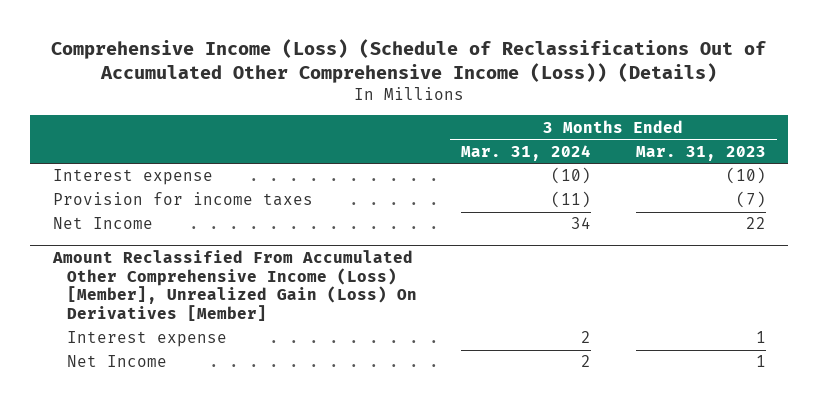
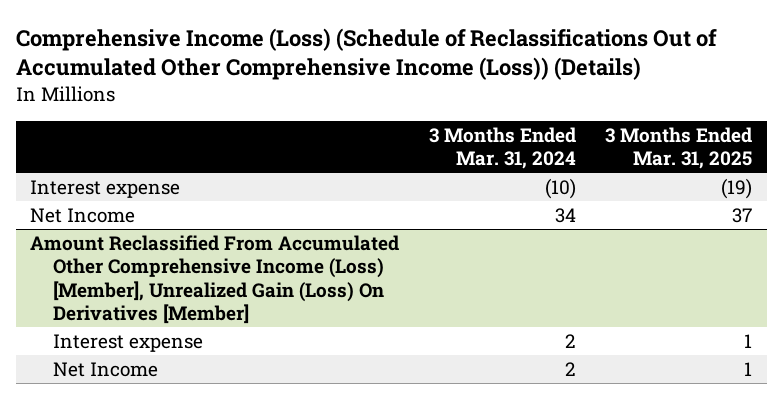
- | 3 Months Ended Mar. 31, 2024 | 3 Months Ended Mar. 31, 2023
+ | 3 Months Ended Mar. 31, 2024 | 3 Months Ended Mar. 31, 2025
- Provision for income taxes | (11) | (7)

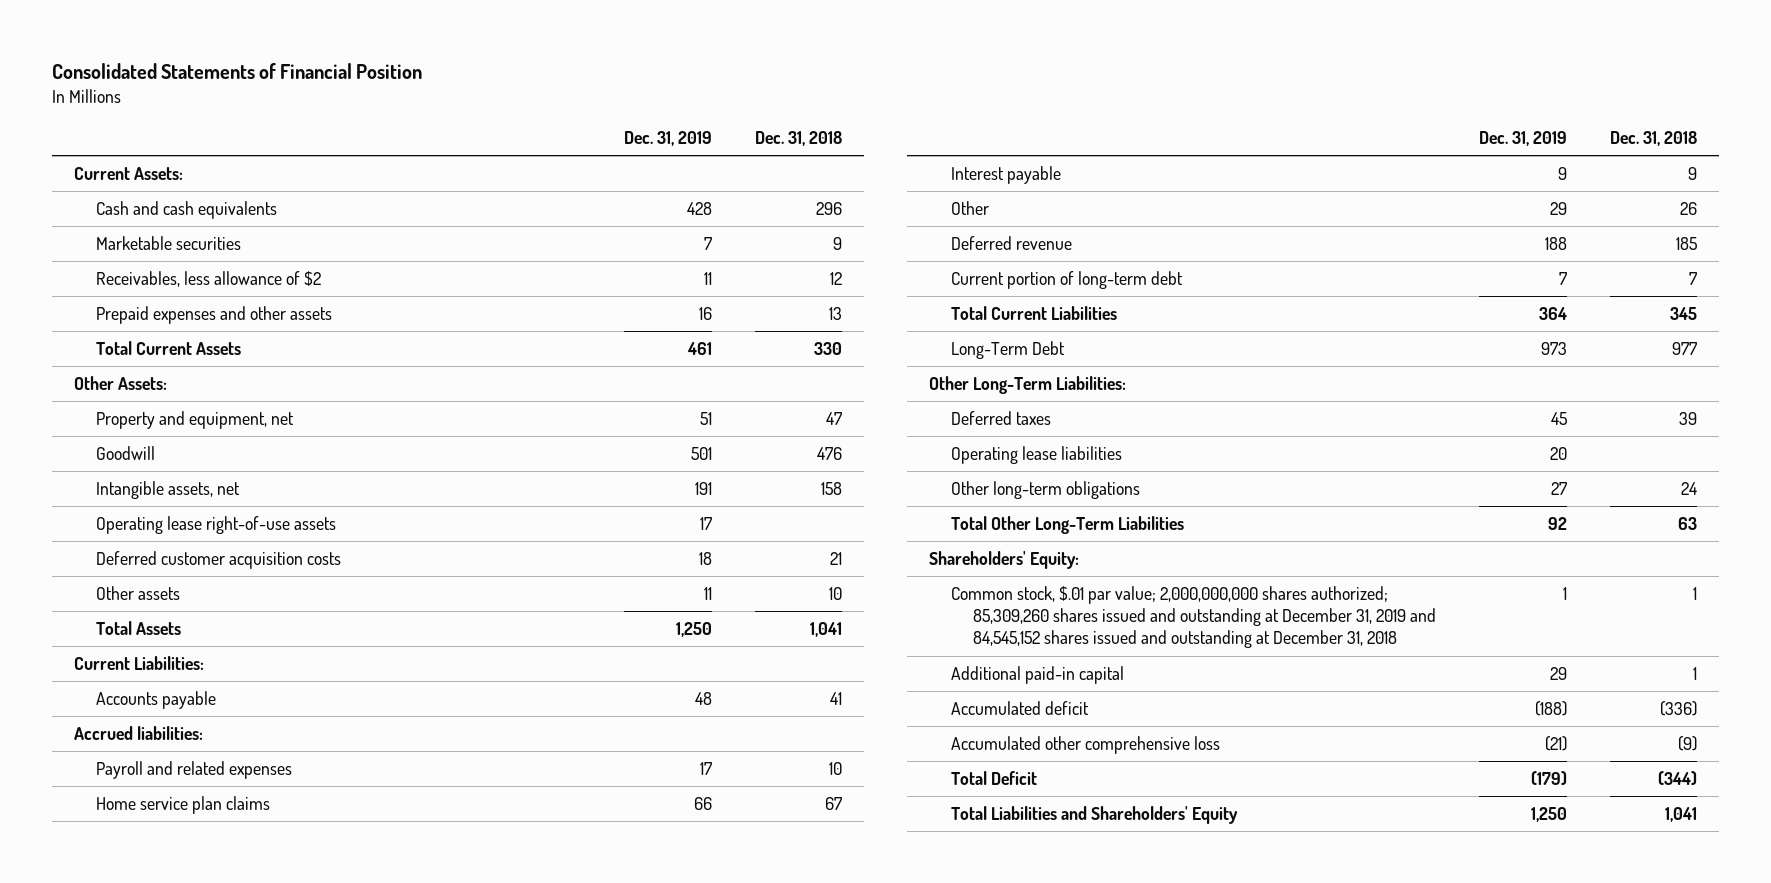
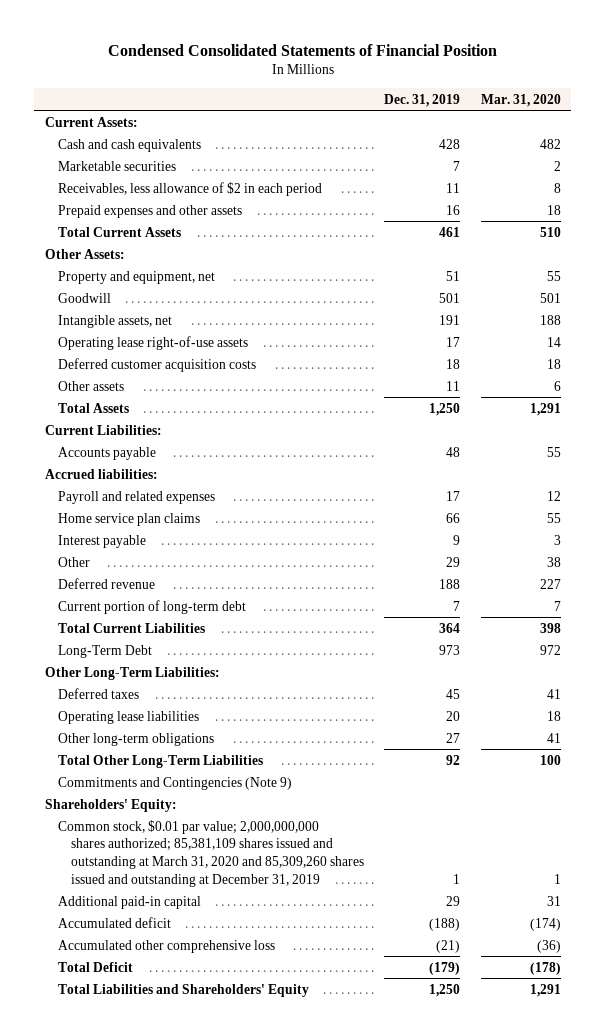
- Consolidated Statements of Financial Position
+ Condensed Consolidated Statements of Financial Position
- | Dec. 31, 2019 | Dec. 31, 2018
+ | Dec. 31, 2019 | Mar. 31, 2020
- Receivables, less allowance of $2 | 11 | 12
+ Receivables, less allowance of $2 in each period | 11 | 8
+ Commitments and Contingencies (Note 9)
- Common stock, $.01 par value; 2,000,000,000 shares authorized; 85,309,260 shares issued and outstanding at December 31, 2019 and 84,545,152 shares issued and outstanding at December 31, 2018 | 1 | 1
+ Common stock, $0.01 par value; 2,000,000,000 shares authorized; 85,381,109 shares issued and outstanding at March 31, 2020 and 85,309,260 shares issued and outstanding at December 31, 2019 | 1 | 1

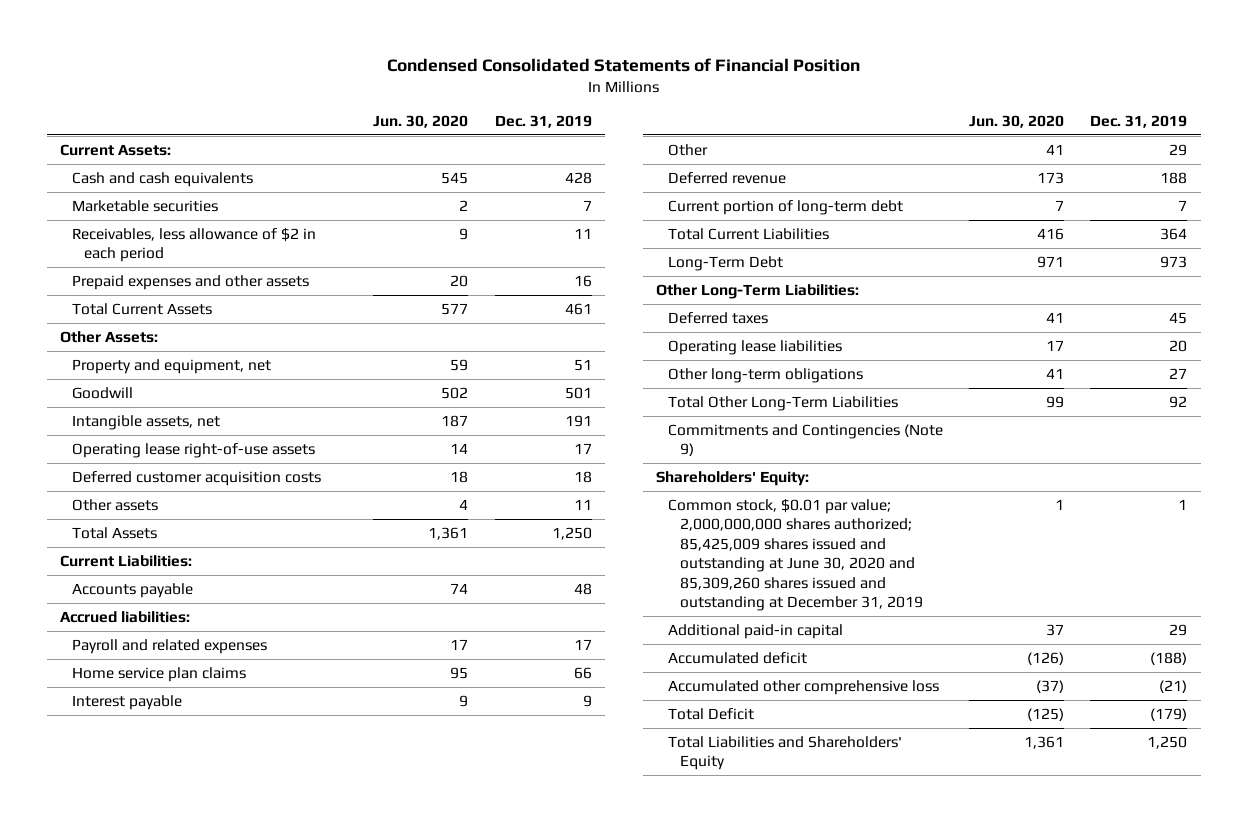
- | Dec. 31, 2019 | Mar. 31, 2020
+ | Jun. 30, 2020 | Dec. 31, 2019
- Common stock, $0.01 par value; 2,000,000,000 shares authorized; 85,381,109 shares issued and outstanding at March 31, 2020 and 85,309,260 shares issued and outstanding at December 31, 2019 | 1 | 1
+ Common stock, $0.01 par value; 2,000,000,000 shares authorized; 85,425,009 shares issued and outstanding at June 30, 2020 and 85,309,260 shares issued and outstanding at December 31, 2019 | 1 | 1

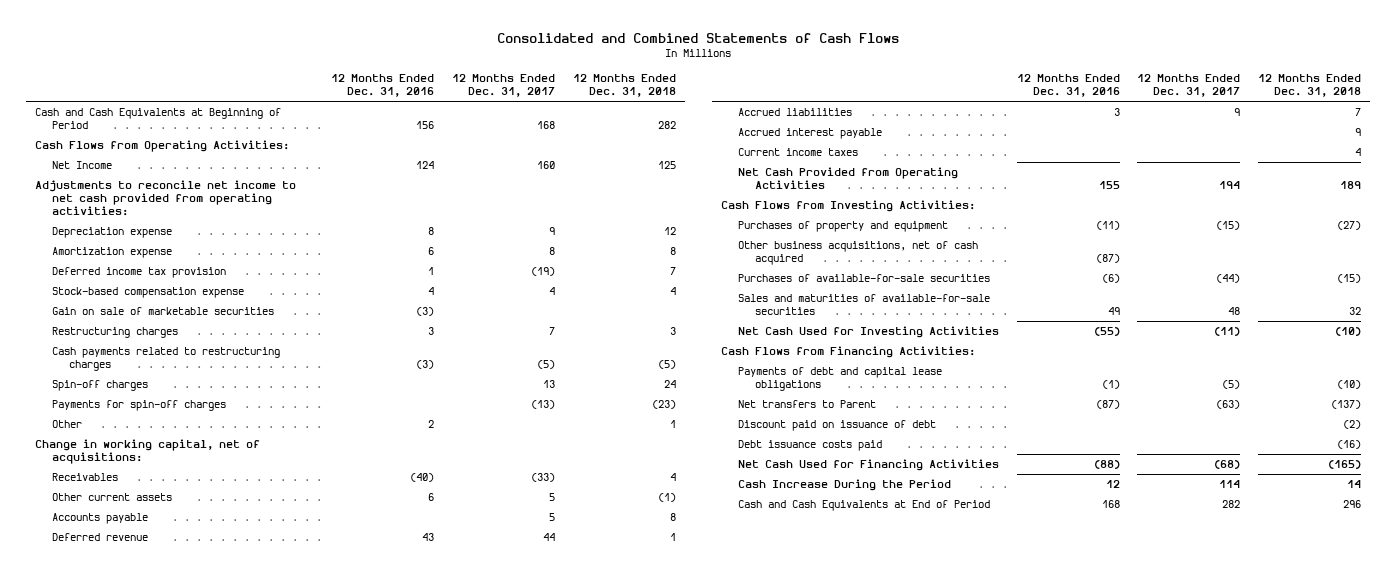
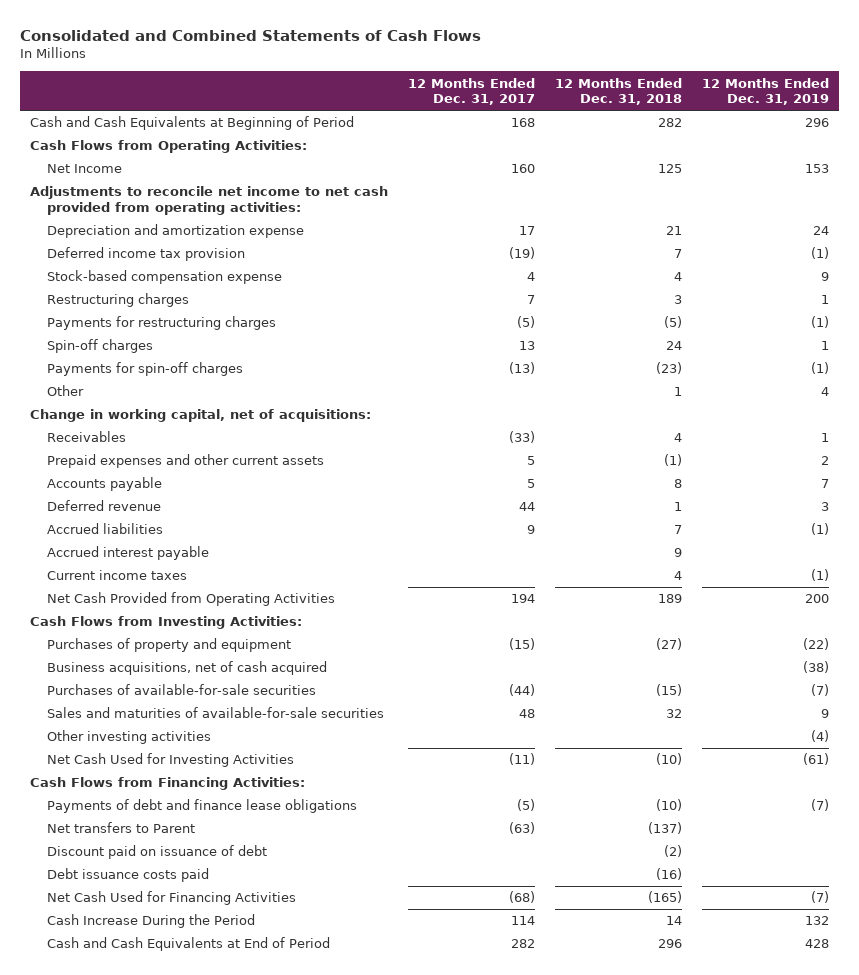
- | 12 Months Ended Dec. 31, 2016 | 12 Months Ended Dec. 31, 2017 | 12 Months Ended Dec. 31, 2018
+ | 12 Months Ended Dec. 31, 2017 | 12 Months Ended Dec. 31, 2018 | 12 Months Ended Dec. 31, 2019
- Depreciation expense | 8 | 9 | 12
- Amortization expense | 6 | 8 | 8
+ Depreciation and amortization expense | 17 | 21 | 24
- Gain on sale of marketable securities | (3) | |
- Cash payments related to restructuring charges | (3) | (5) | (5)
+ Payments for restructuring charges | (5) | (5) | (1)
- Other current assets | 6 | 5 | (1)
+ Prepaid expenses and other current assets | 5 | (1) | 2
- Other business acquisitions, net of cash acquired | (87) | |
+ Business acquisitions, net of cash acquired | | | (38)
+ Other investing activities | | | (4)
- Payments of debt and capital lease obligations | (1) | (5) | (10)
+ Payments of debt and finance lease obligations | (5) | (10) | (7)

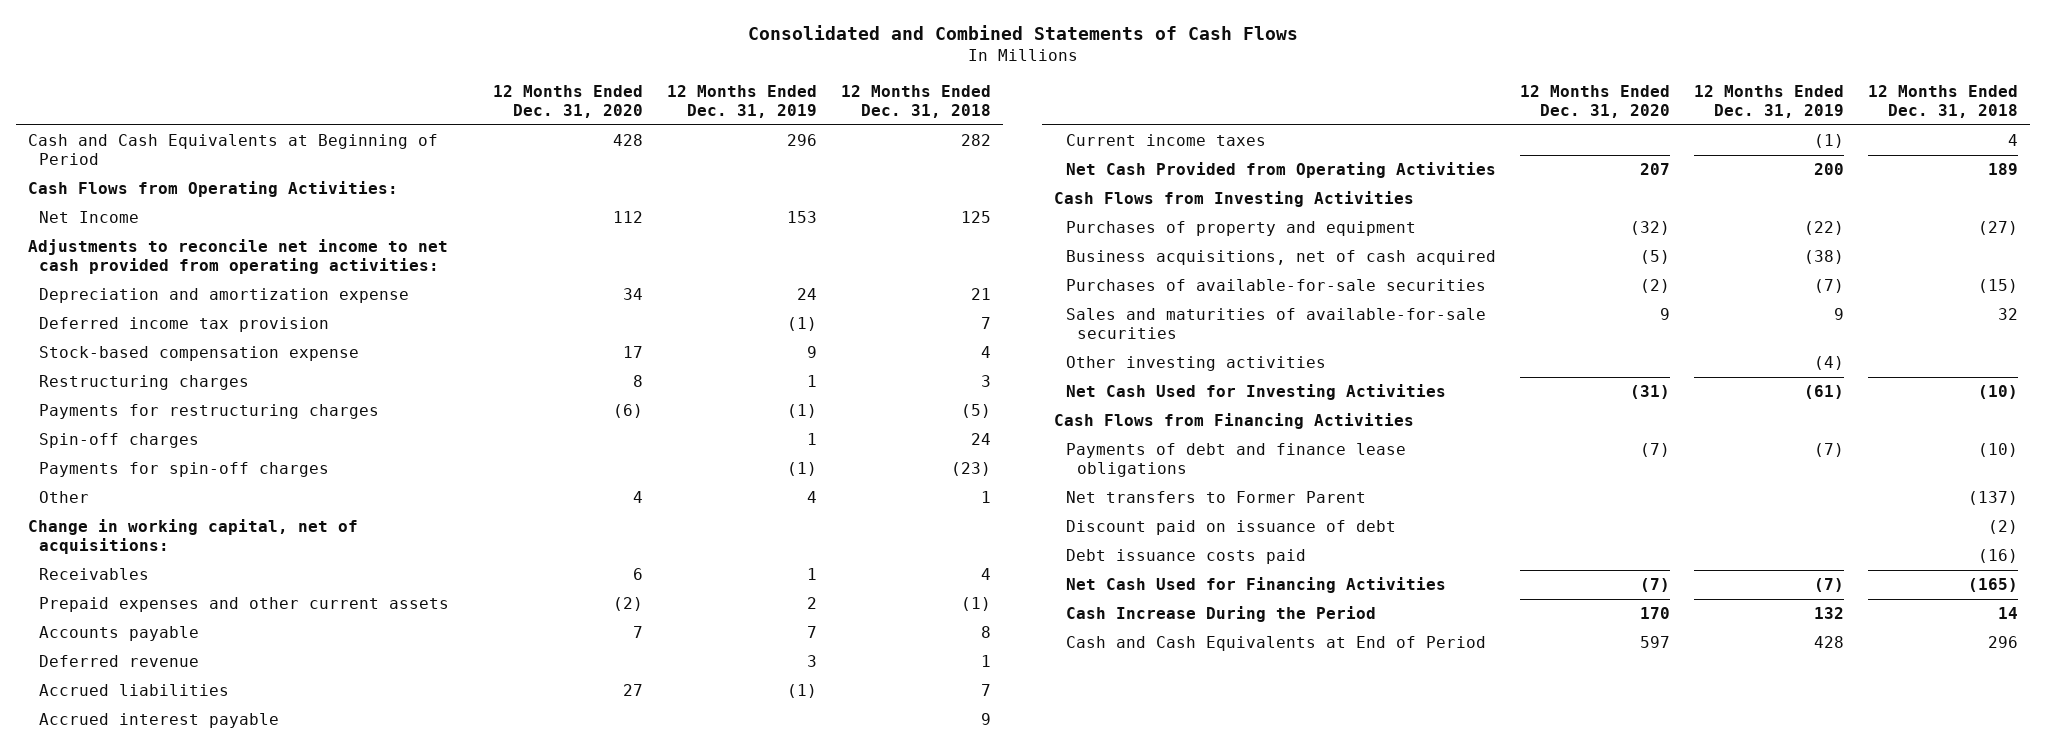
- | 12 Months Ended Dec. 31, 2017 | 12 Months Ended Dec. 31, 2018 | 12 Months Ended Dec. 31, 2019
+ | 12 Months Ended Dec. 31, 2020 | 12 Months Ended Dec. 31, 2019 | 12 Months Ended Dec. 31, 2018
- Cash Flows from Investing Activities:
+ Cash Flows from Investing Activities
- Cash Flows from Financing Activities:
+ Cash Flows from Financing Activities
- Net transfers to Parent | (63) | (137) |
+ Net transfers to Former Parent | | | (137)

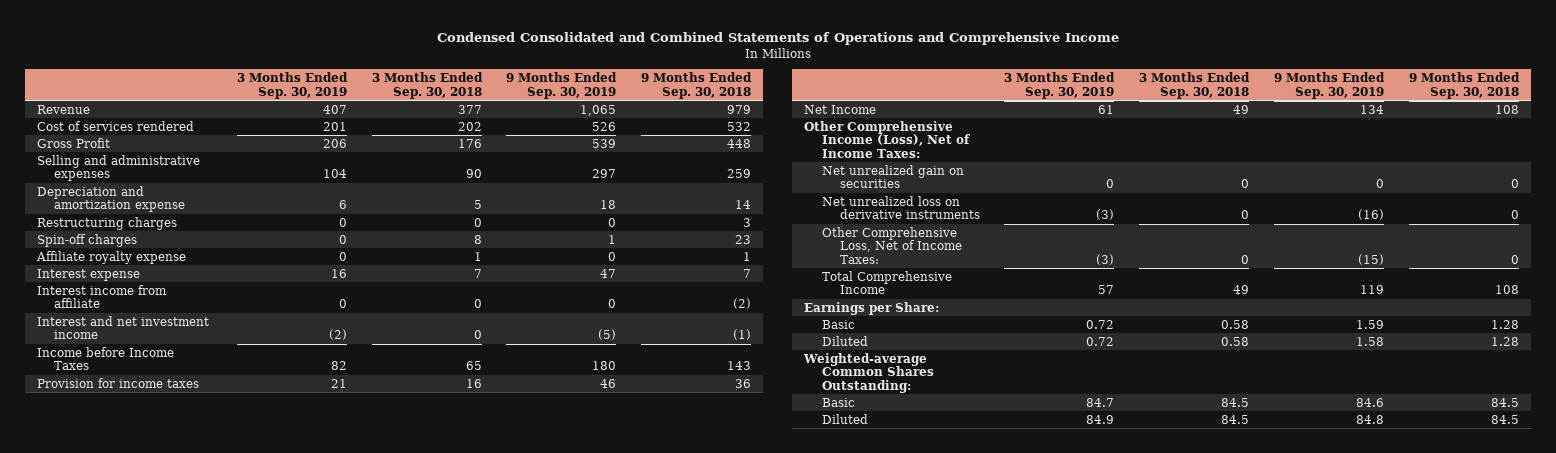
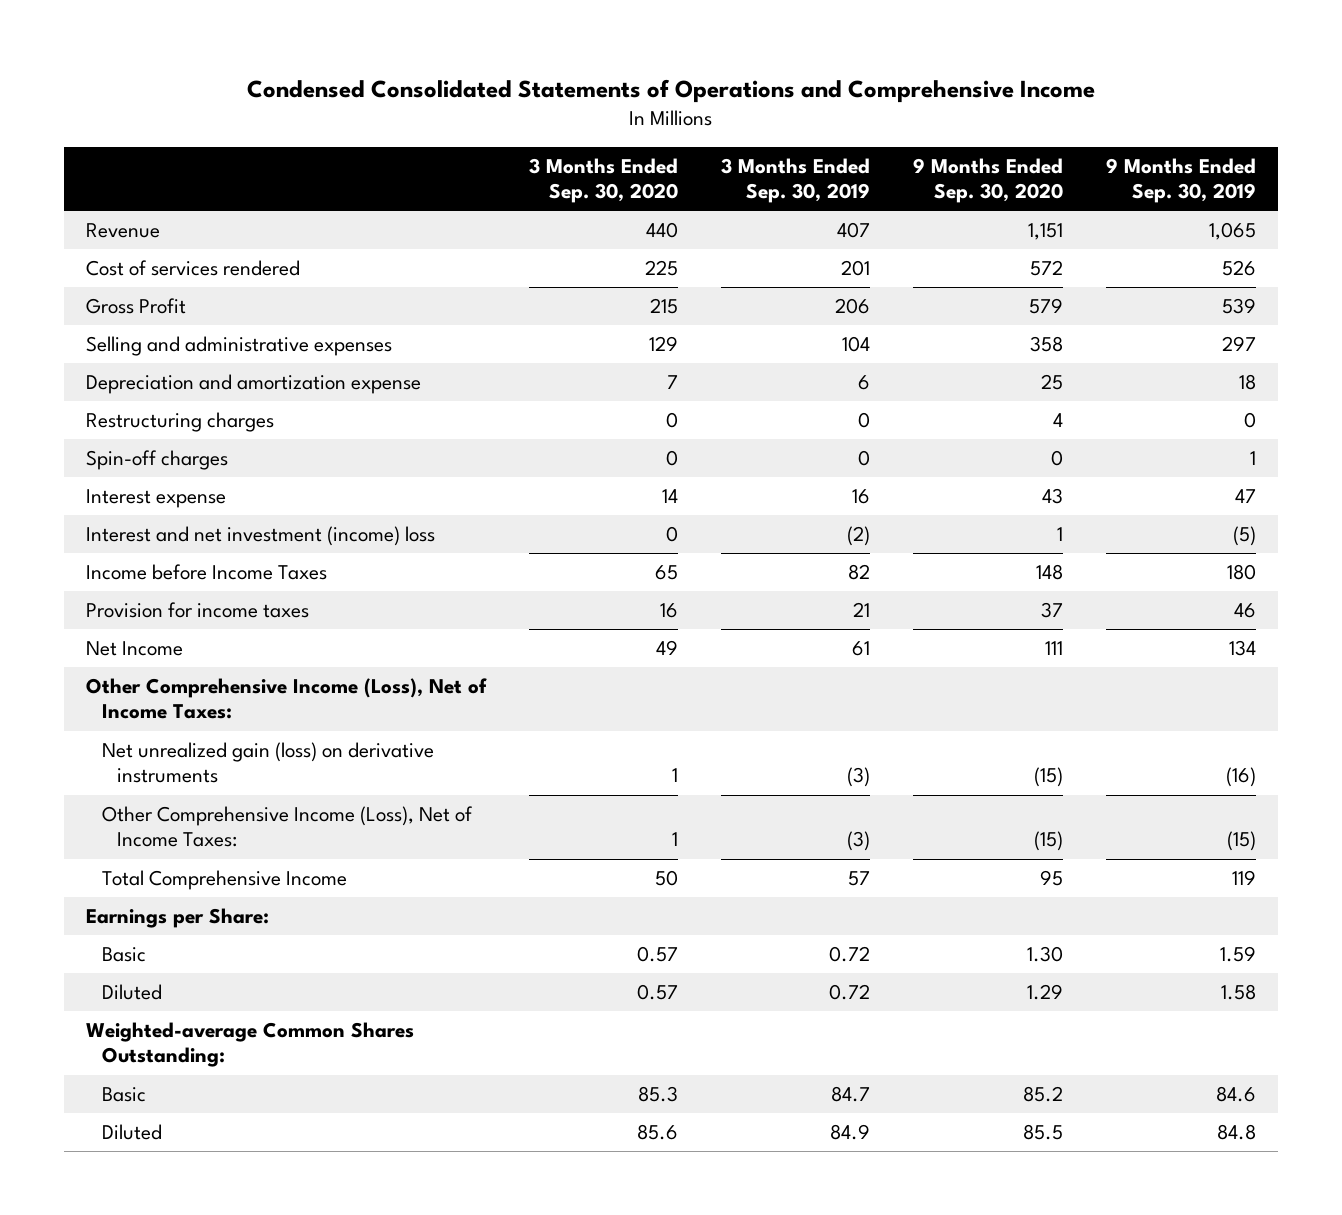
- Condensed Consolidated and Combined Statements of Operations and Comprehensive Income
+ Condensed Consolidated Statements of Operations and Comprehensive Income
- | 3 Months Ended Sep. 30, 2019 | 3 Months Ended Sep. 30, 2018 | 9 Months Ended Sep. 30, 2019 | 9 Months Ended Sep. 30, 2018
+ | 3 Months Ended Sep. 30, 2020 | 3 Months Ended Sep. 30, 2019 | 9 Months Ended Sep. 30, 2020 | 9 Months Ended Sep. 30, 2019
- Affiliate royalty expense | 0 | 1 | 0 | 1
- Interest income from affiliate | 0 | 0 | 0 | (2)
- Interest and net investment income | (2) | 0 | (5) | (1)
+ Interest and net investment (income) loss | 0 | (2) | 1 | (5)
- Net unrealized gain on securities | 0 | 0 | 0 | 0
- Net unrealized loss on derivative instruments | (3) | 0 | (16) | 0
- Other Comprehensive Loss, Net of Income Taxes: | (3) | 0 | (15) | 0
+ Net unrealized gain (loss) on derivative instruments | 1 | (3) | (15) | (16)
+ Other Comprehensive Income (Loss), Net of Income Taxes: | 1 | (3) | (15) | (15)

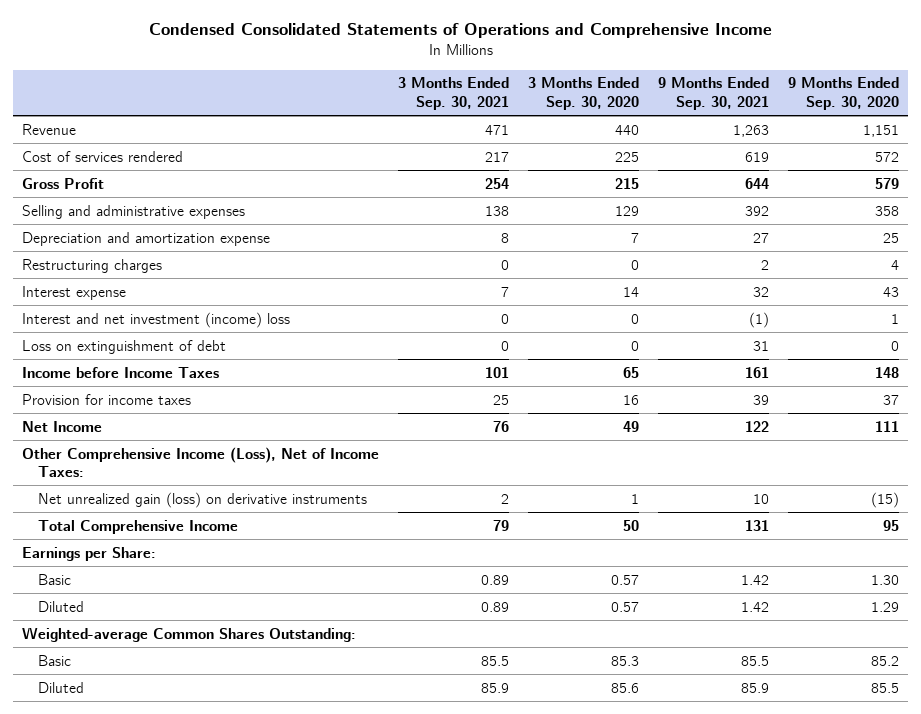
- | 3 Months Ended Sep. 30, 2020 | 3 Months Ended Sep. 30, 2019 | 9 Months Ended Sep. 30, 2020 | 9 Months Ended Sep. 30, 2019
+ | 3 Months Ended Sep. 30, 2021 | 3 Months Ended Sep. 30, 2020 | 9 Months Ended Sep. 30, 2021 | 9 Months Ended Sep. 30, 2020
- Spin-off charges | 0 | 0 | 0 | 1
+ Loss on extinguishment of debt | 0 | 0 | 31 | 0
- Other Comprehensive Income (Loss), Net of Income Taxes: | 1 | (3) | (15) | (15)

